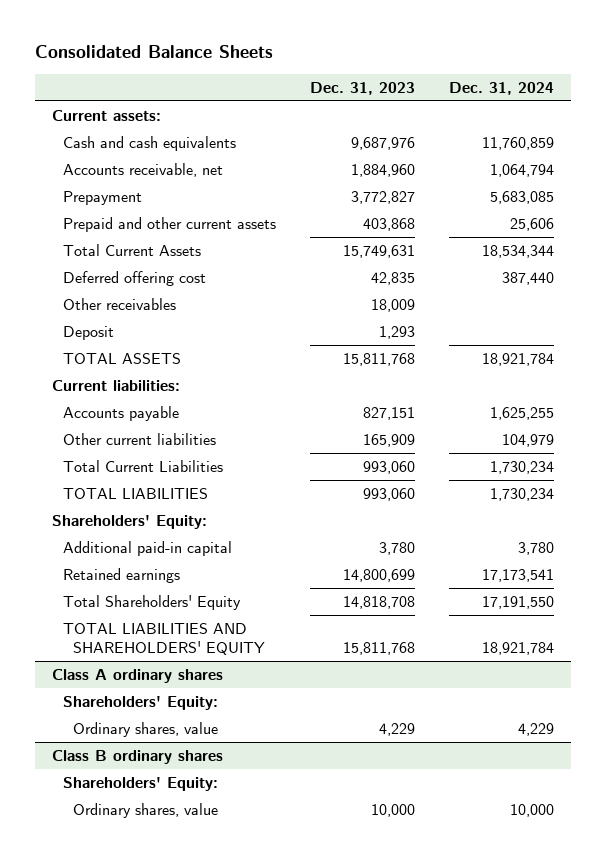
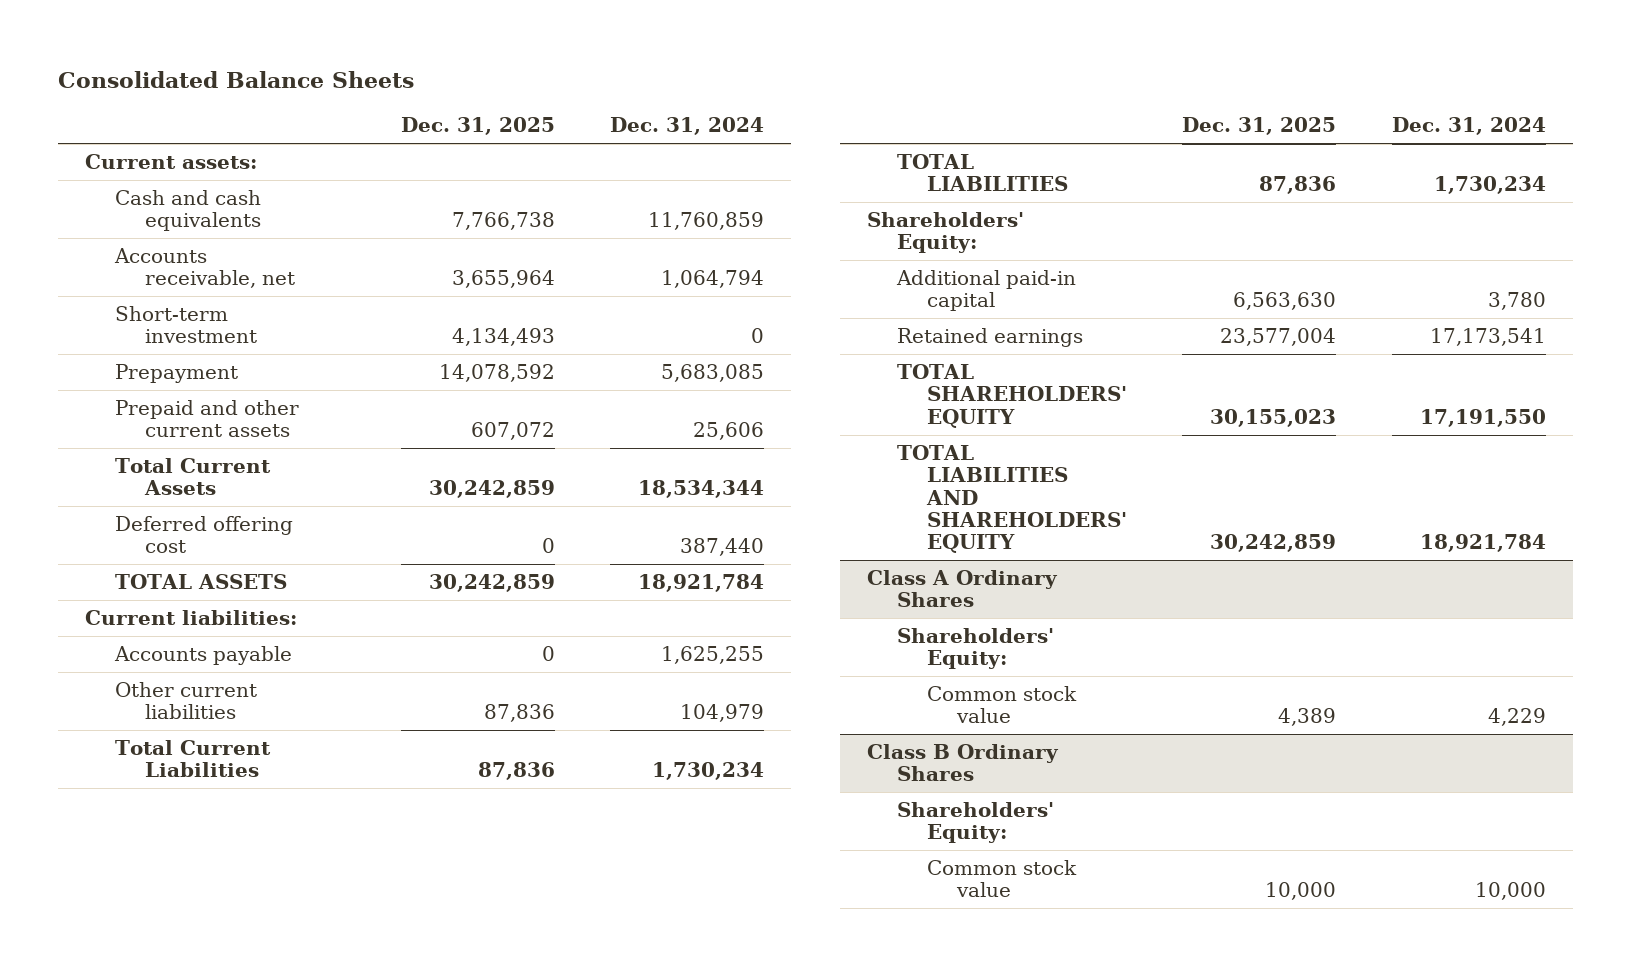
- | Dec. 31, 2023 | Dec. 31, 2024
+ | Dec. 31, 2025 | Dec. 31, 2024
+ Short-term investment | 4,134,493 | 0
- Other receivables | 18,009 |
- Deposit | 1,293 |
- Total Shareholders' Equity | 14,818,708 | 17,191,550
+ TOTAL SHAREHOLDERS' EQUITY | 30,155,023 | 17,191,550
- Class A ordinary shares
+ Class A Ordinary Shares
- Ordinary shares, value | 4,229 | 4,229
- Class B ordinary shares
+ Common stock value | 4,389 | 4,229
+ Class B Ordinary Shares
- Ordinary shares, value | 10,000 | 10,000
+ Common stock value | 10,000 | 10,000

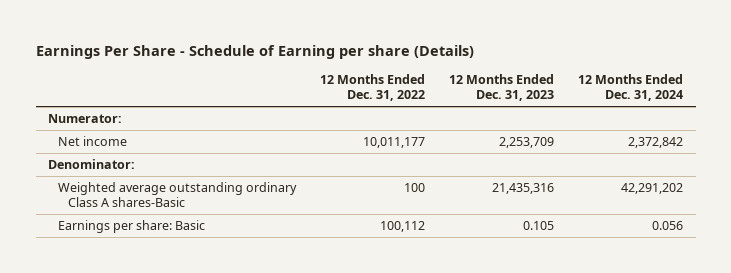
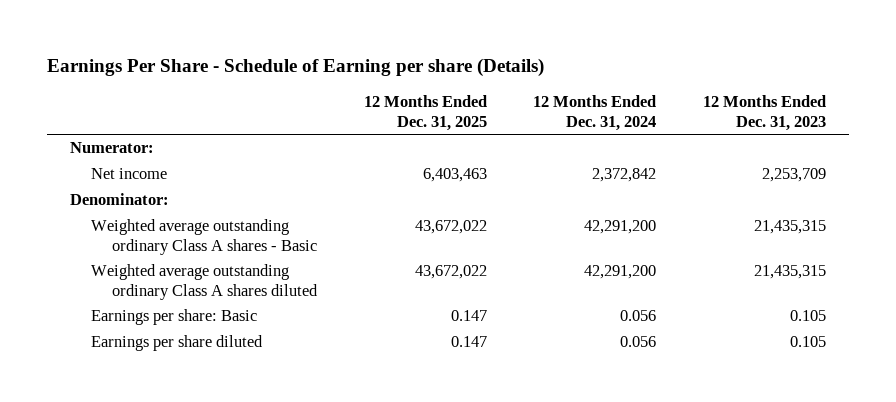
- | 12 Months Ended Dec. 31, 2022 | 12 Months Ended Dec. 31, 2023 | 12 Months Ended Dec. 31, 2024
+ | 12 Months Ended Dec. 31, 2025 | 12 Months Ended Dec. 31, 2024 | 12 Months Ended Dec. 31, 2023
- Weighted average outstanding ordinary Class A shares-Basic | 100 | 21,435,316 | 42,291,202
+ Weighted average outstanding ordinary Class A shares - Basic | 43,672,022 | 42,291,200 | 21,435,315
+ Weighted average outstanding ordinary Class A shares diluted | 43,672,022 | 42,291,200 | 21,435,315
+ Earnings per share diluted | 0.147 | 0.056 | 0.105

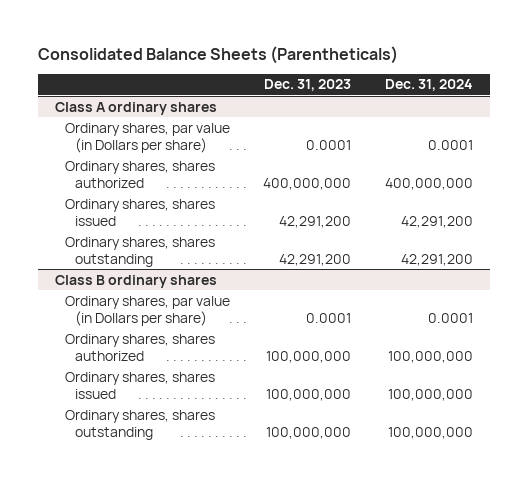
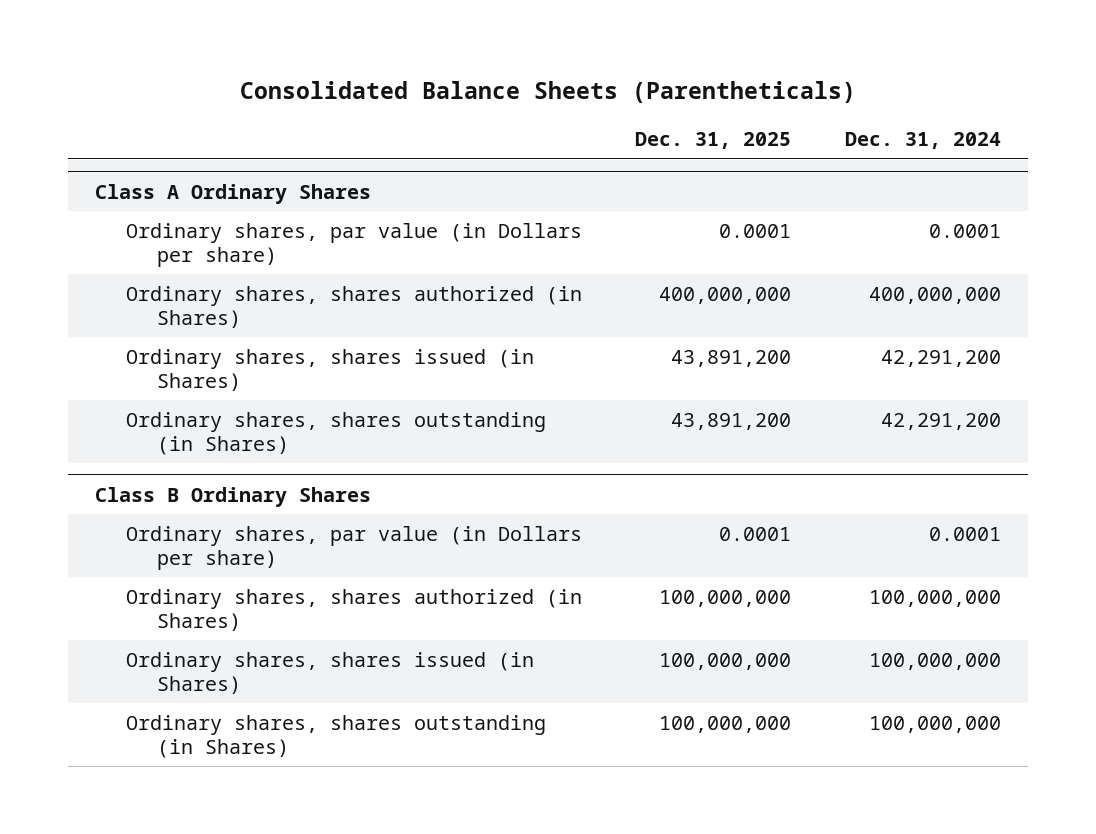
- | Dec. 31, 2023 | Dec. 31, 2024
+ | Dec. 31, 2025 | Dec. 31, 2024
- Class A ordinary shares
+ Class A Ordinary Shares
- Ordinary shares, shares authorized | 400,000,000 | 400,000,000
- Ordinary shares, shares issued | 42,291,200 | 42,291,200
- Ordinary shares, shares outstanding | 42,291,200 | 42,291,200
- Class B ordinary shares
+ Ordinary shares, shares authorized (in Shares) | 400,000,000 | 400,000,000
+ Ordinary shares, shares issued (in Shares) | 43,891,200 | 42,291,200
+ Ordinary shares, shares outstanding (in Shares) | 43,891,200 | 42,291,200
+ Class B Ordinary Shares
- Ordinary shares, shares authorized | 100,000,000 | 100,000,000
- Ordinary shares, shares issued | 100,000,000 | 100,000,000
- Ordinary shares, shares outstanding | 100,000,000 | 100,000,000
+ Ordinary shares, shares authorized (in Shares) | 100,000,000 | 100,000,000
+ Ordinary shares, shares issued (in Shares) | 100,000,000 | 100,000,000
+ Ordinary shares, shares outstanding (in Shares) | 100,000,000 | 100,000,000

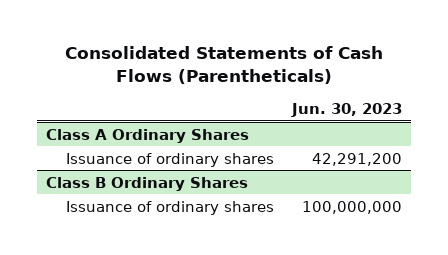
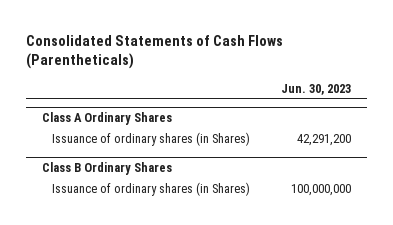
@ Class A Ordinary Shares
- Issuance of ordinary shares | 42,291,200
+ Issuance of ordinary shares (in Shares) | 42,291,200
@ Class B Ordinary Shares
- Issuance of ordinary shares | 100,000,000
+ Issuance of ordinary shares (in Shares) | 100,000,000

